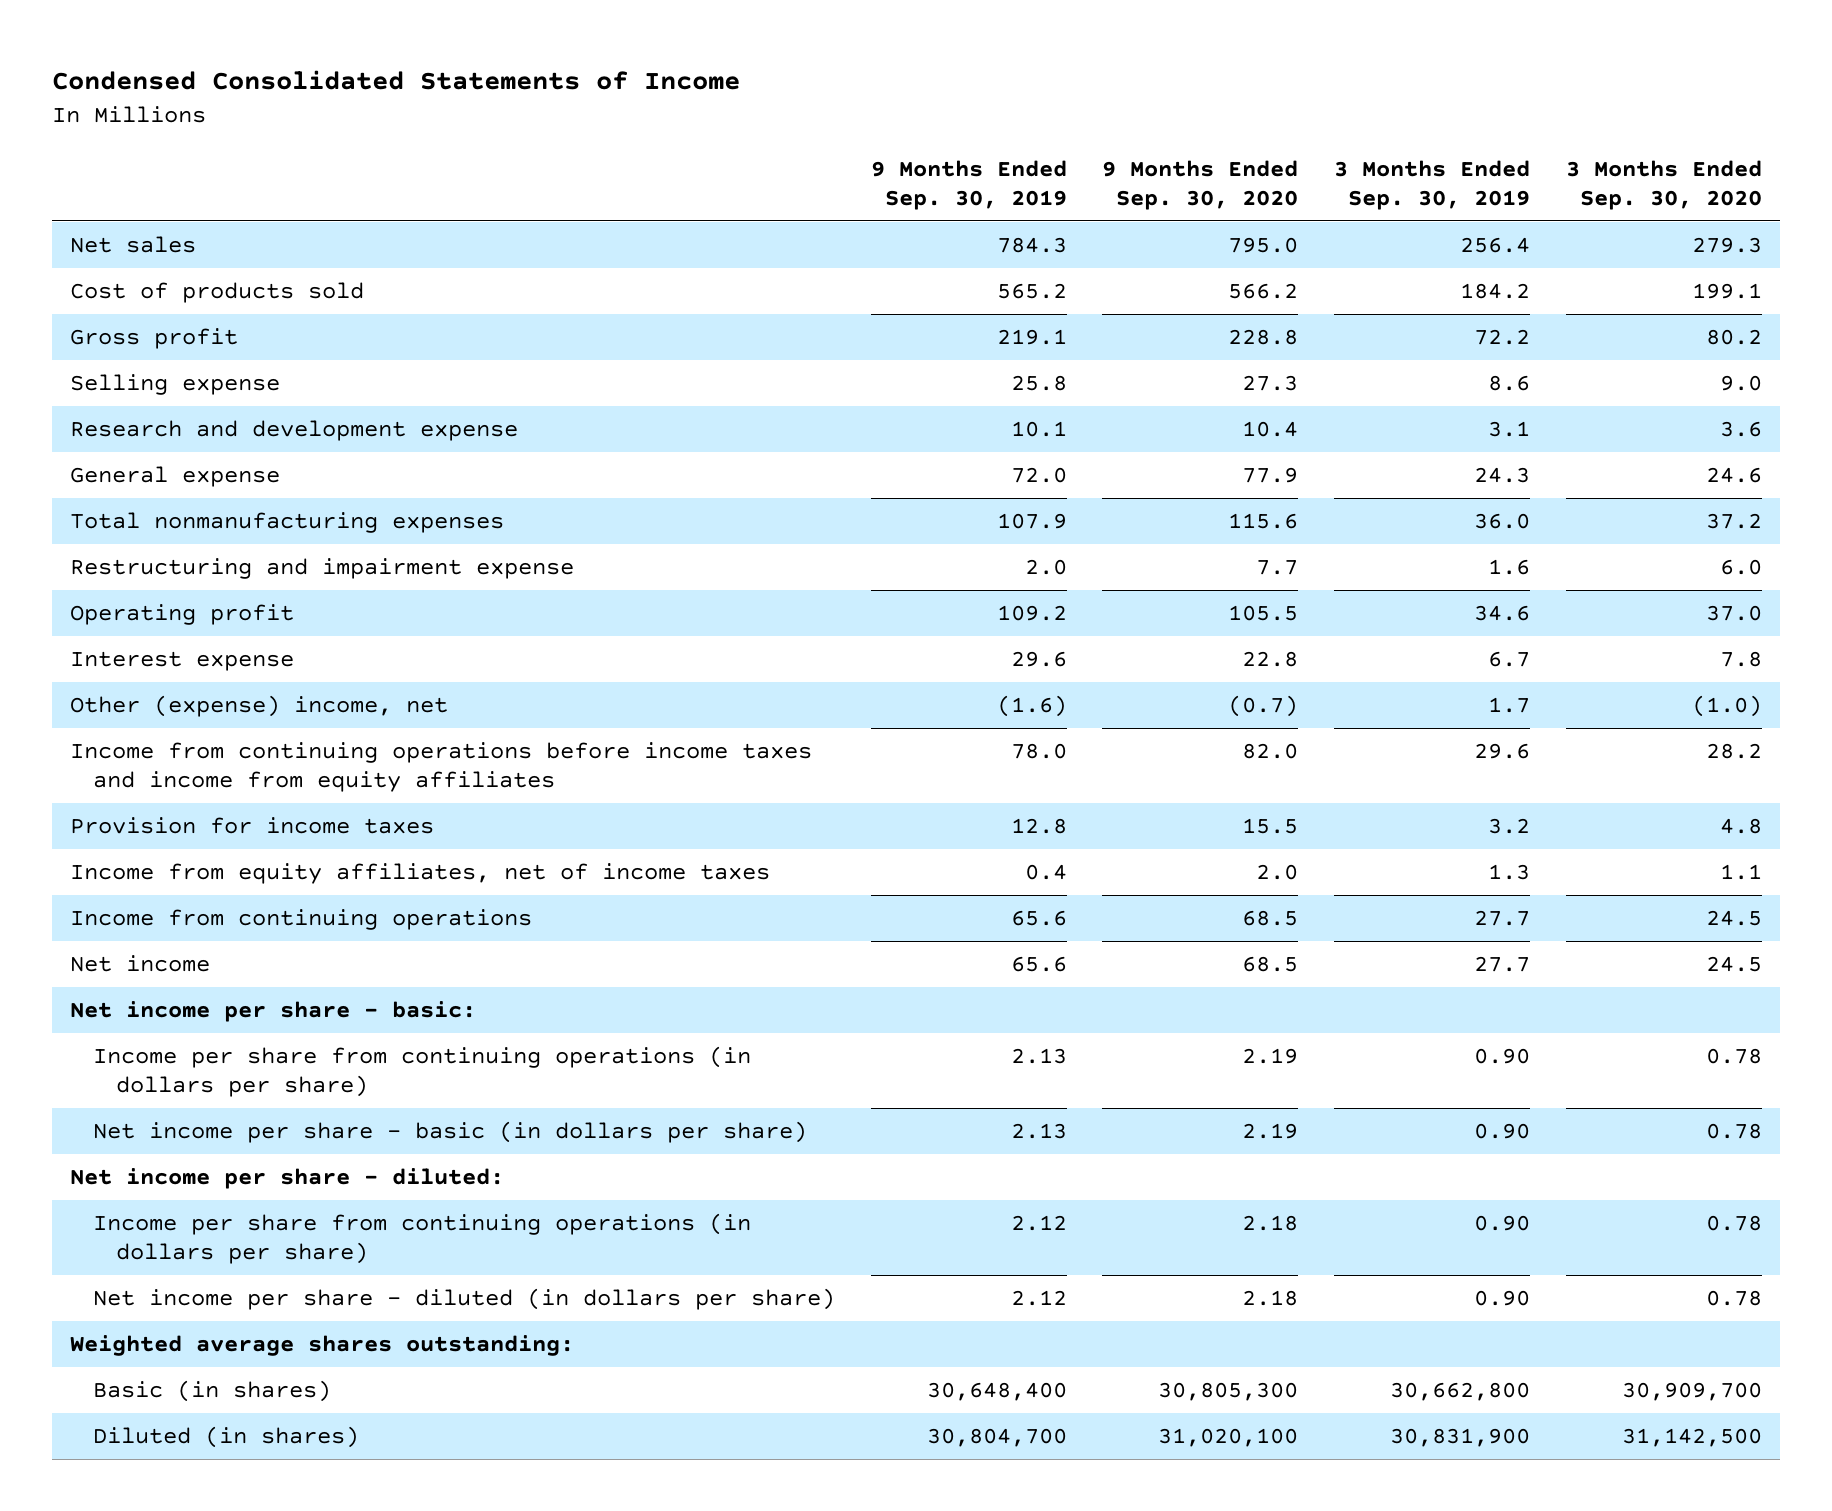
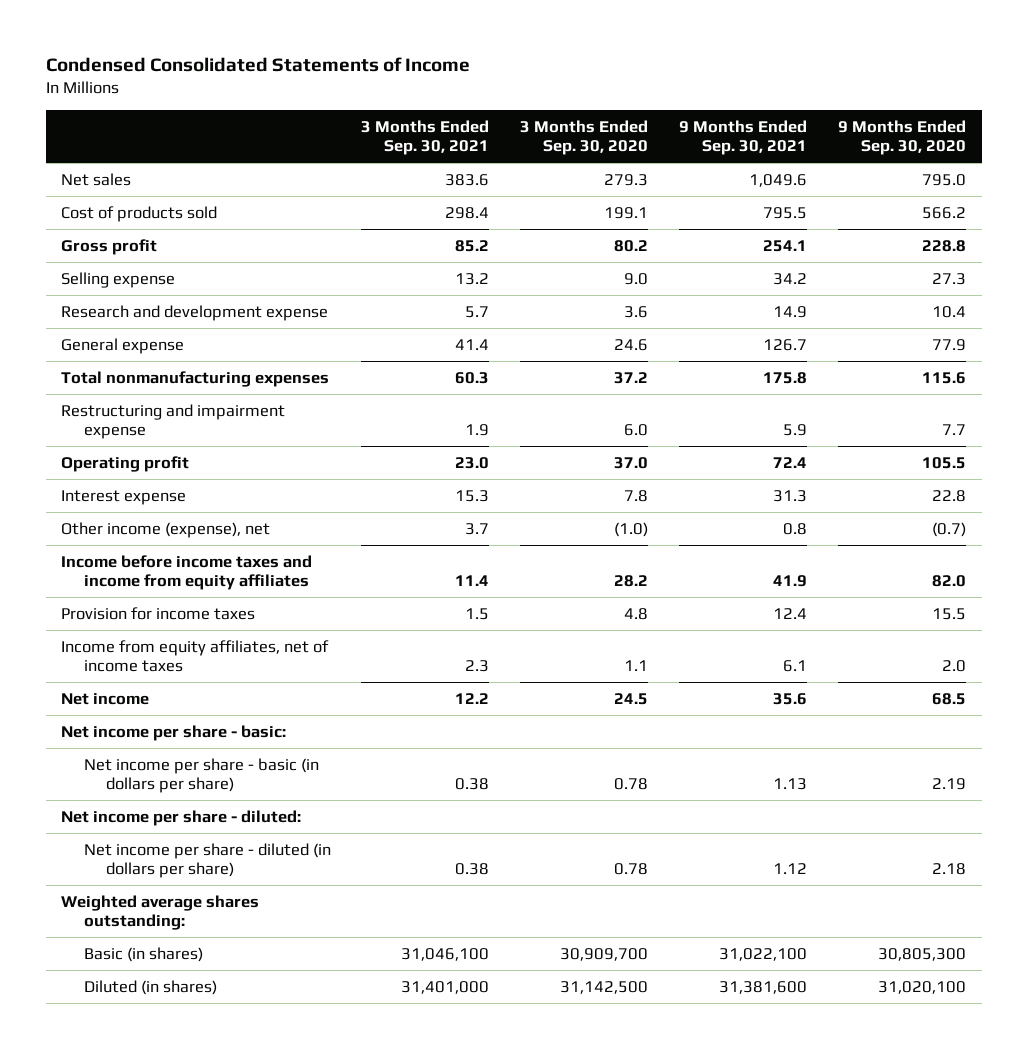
- | 9 Months Ended Sep. 30, 2019 | 9 Months Ended Sep. 30, 2020 | 3 Months Ended Sep. 30, 2019 | 3 Months Ended Sep. 30, 2020
+ | 3 Months Ended Sep. 30, 2021 | 3 Months Ended Sep. 30, 2020 | 9 Months Ended Sep. 30, 2021 | 9 Months Ended Sep. 30, 2020
- Other (expense) income, net | (1.6) | (0.7) | 1.7 | (1.0)
- Income from continuing operations before income taxes and income from equity affiliates | 78.0 | 82.0 | 29.6 | 28.2
+ Other income (expense), net | 3.7 | (1.0) | 0.8 | (0.7)
+ Income before income taxes and income from equity affiliates | 11.4 | 28.2 | 41.9 | 82.0
- Income from continuing operations | 65.6 | 68.5 | 27.7 | 24.5
- Income per share from continuing operations (in dollars per share) | 2.13 | 2.19 | 0.90 | 0.78
- Income per share from continuing operations (in dollars per share) | 2.12 | 2.18 | 0.90 | 0.78

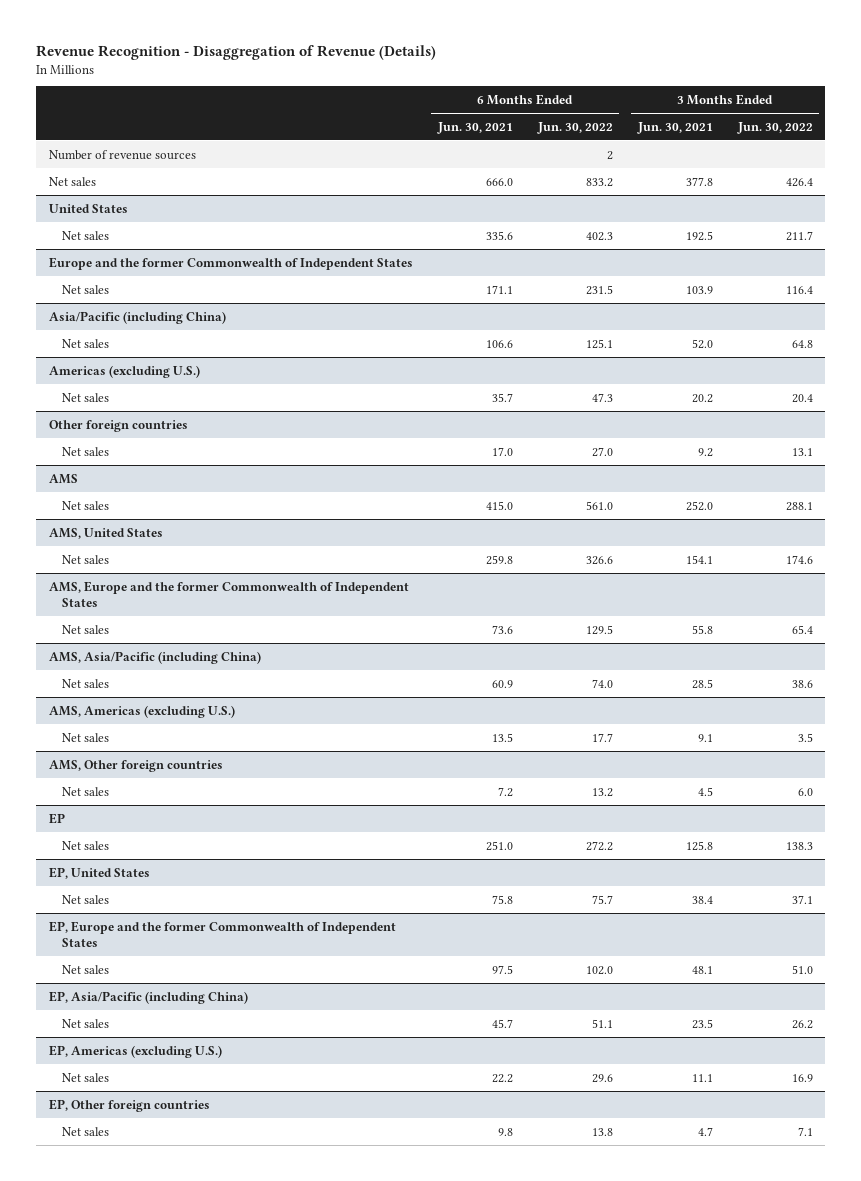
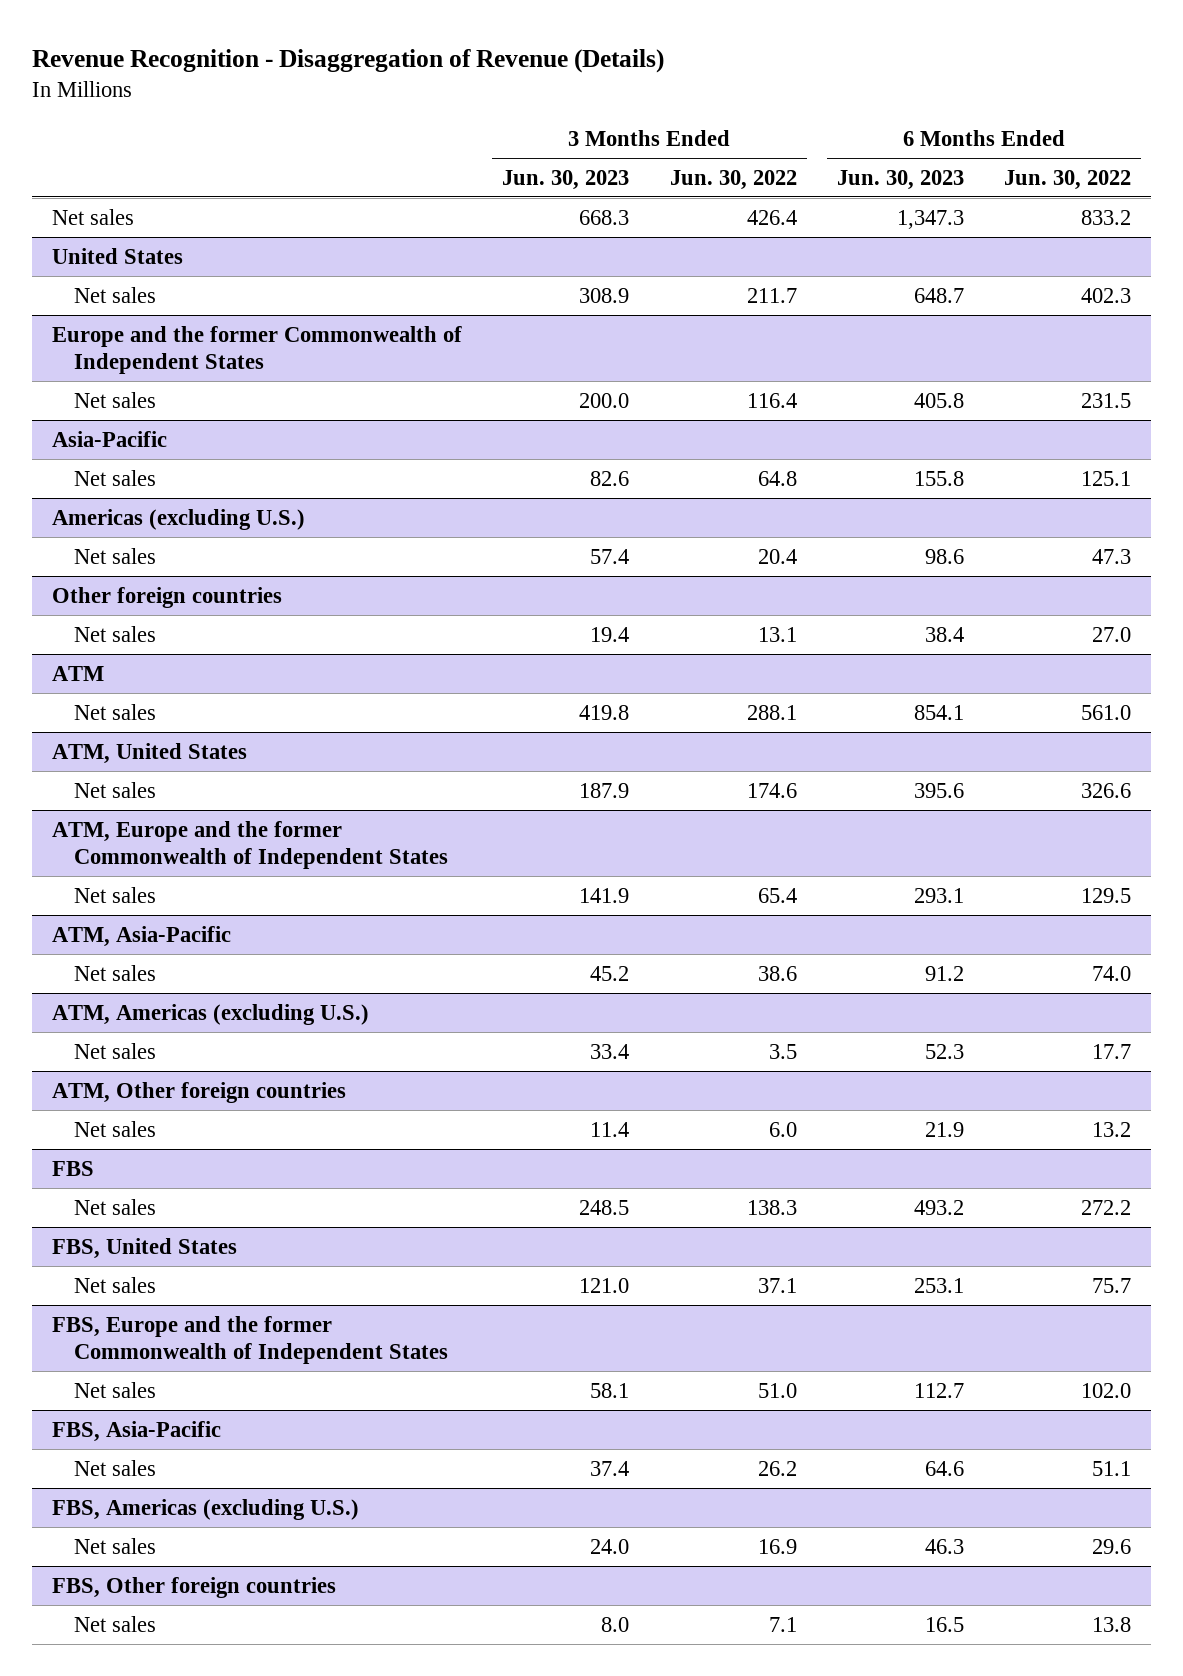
- | 6 Months Ended Jun. 30, 2021 | 6 Months Ended Jun. 30, 2022 | 3 Months Ended Jun. 30, 2021 | 3 Months Ended Jun. 30, 2022
+ | 3 Months Ended Jun. 30, 2023 | 3 Months Ended Jun. 30, 2022 | 6 Months Ended Jun. 30, 2023 | 6 Months Ended Jun. 30, 2022
- Number of revenue sources | | 2 | |
- Asia/Pacific (including China)
+ Asia-Pacific
- AMS
+ ATM
- AMS, United States
+ ATM, United States
- AMS, Europe and the former Commonwealth of Independent States
+ ATM, Europe and the former Commonwealth of Independent States
- AMS, Asia/Pacific (including China)
+ ATM, Asia-Pacific
- AMS, Americas (excluding U.S.)
+ ATM, Americas (excluding U.S.)
- AMS, Other foreign countries
+ ATM, Other foreign countries
- EP
+ FBS
- EP, United States
+ FBS, United States
- EP, Europe and the former Commonwealth of Independent States
+ FBS, Europe and the former Commonwealth of Independent States
- EP, Asia/Pacific (including China)
+ FBS, Asia-Pacific
- EP, Americas (excluding U.S.)
+ FBS, Americas (excluding U.S.)
- EP, Other foreign countries
+ FBS, Other foreign countries

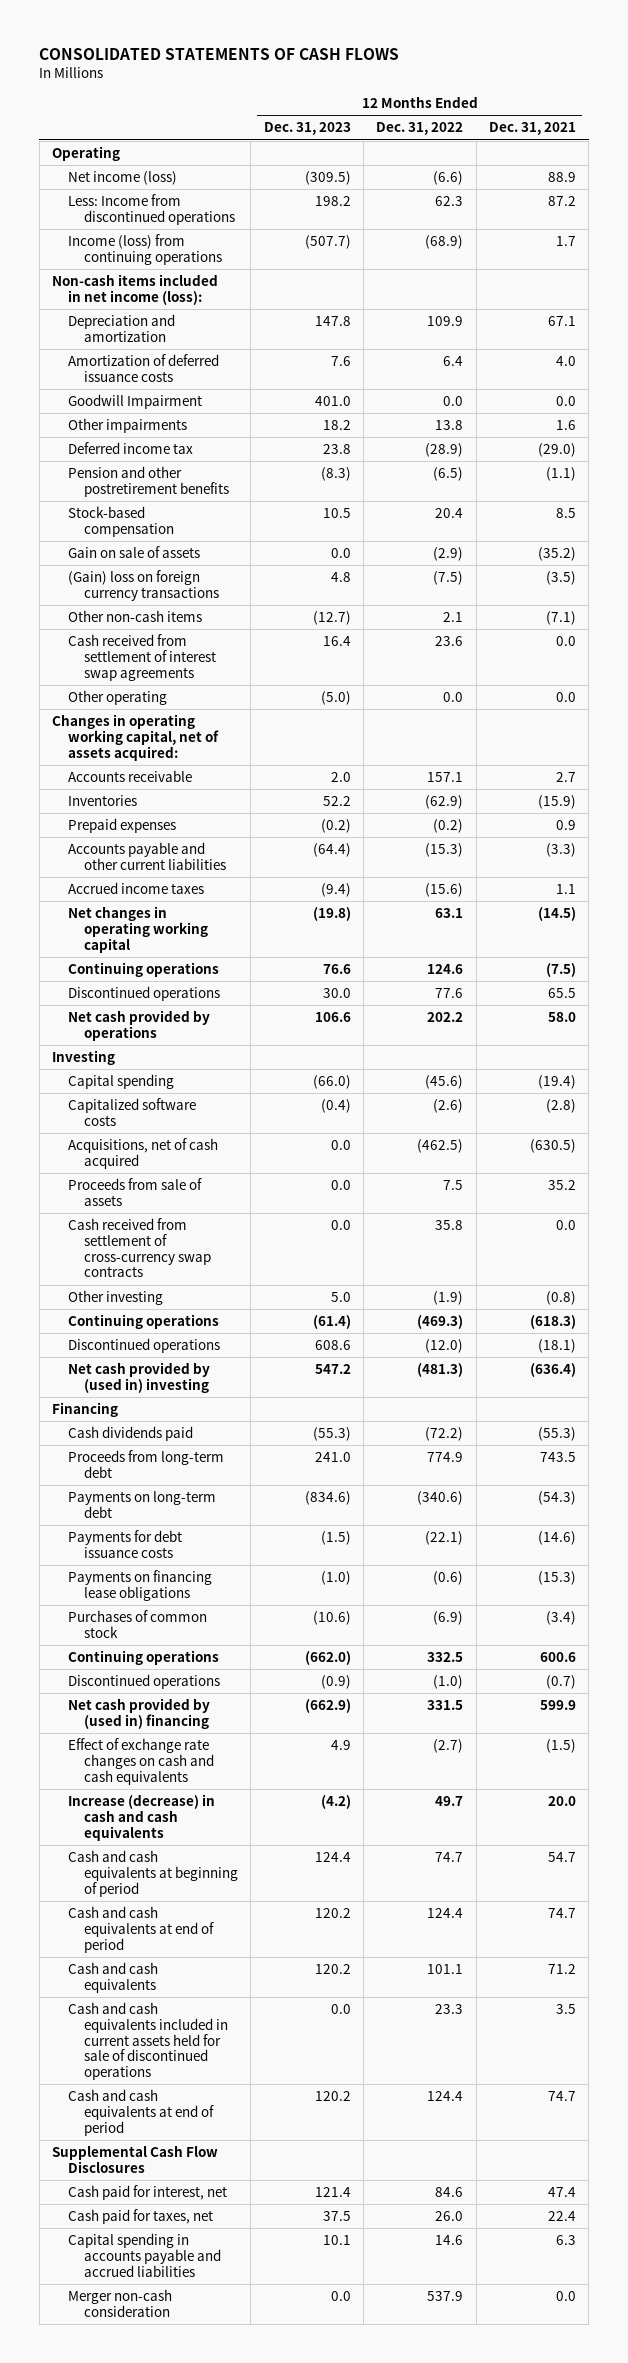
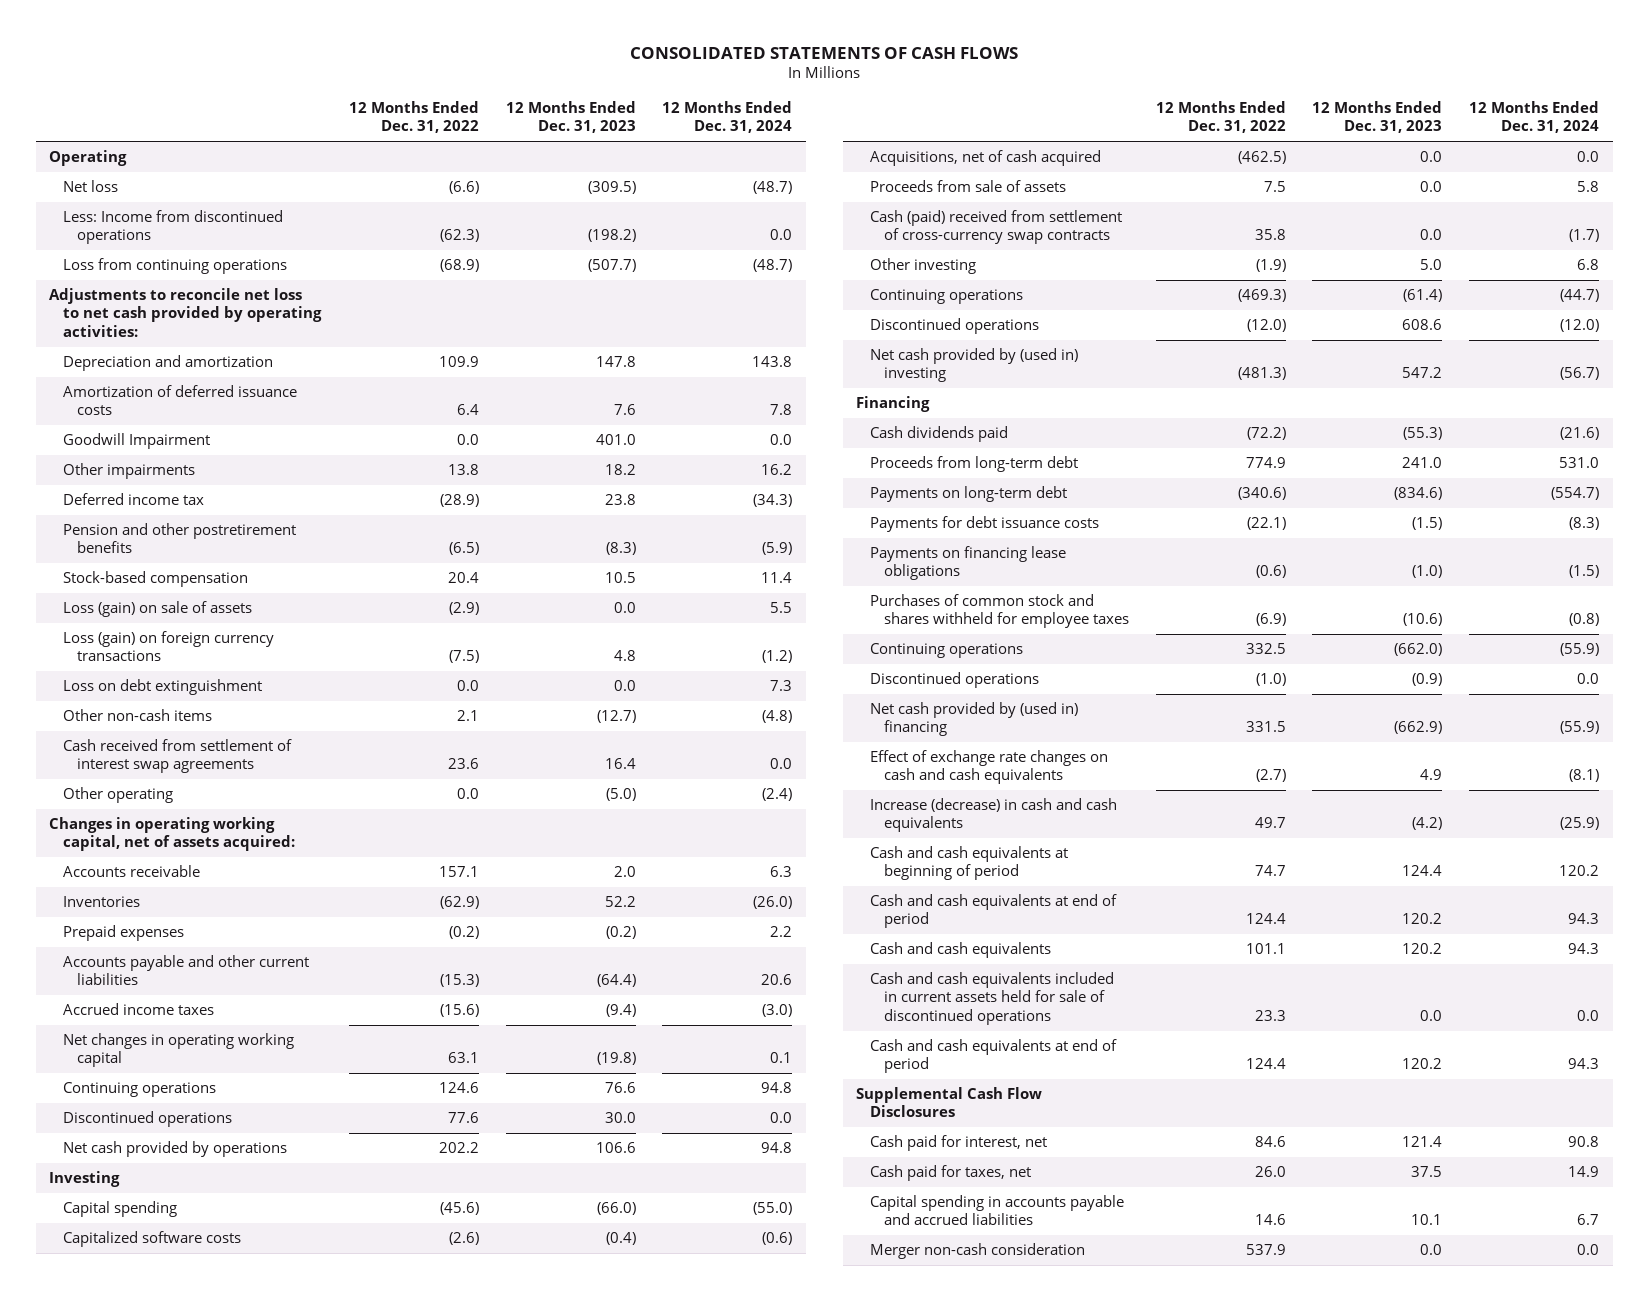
- | 12 Months Ended Dec. 31, 2023 | 12 Months Ended Dec. 31, 2022 | 12 Months Ended Dec. 31, 2021
+ | 12 Months Ended Dec. 31, 2022 | 12 Months Ended Dec. 31, 2023 | 12 Months Ended Dec. 31, 2024
- Net income (loss) | (309.5) | (6.6) | 88.9
- Less: Income from discontinued operations | 198.2 | 62.3 | 87.2
- Income (loss) from continuing operations | (507.7) | (68.9) | 1.7
- Non-cash items included in net income (loss):
+ Net loss | (6.6) | (309.5) | (48.7)
+ Less: Income from discontinued operations | (62.3) | (198.2) | 0.0
+ Loss from continuing operations | (68.9) | (507.7) | (48.7)
+ Adjustments to reconcile net loss to net cash provided by operating activities:
- Gain on sale of assets | 0.0 | (2.9) | (35.2)
- (Gain) loss on foreign currency transactions | 4.8 | (7.5) | (3.5)
+ Loss (gain) on sale of assets | (2.9) | 0.0 | 5.5
+ Loss (gain) on foreign currency transactions | (7.5) | 4.8 | (1.2)
+ Loss on debt extinguishment | 0.0 | 0.0 | 7.3
- Cash received from settlement of cross-currency swap contracts | 0.0 | 35.8 | 0.0
+ Cash (paid) received from settlement of cross-currency swap contracts | 35.8 | 0.0 | (1.7)
- Purchases of common stock | (10.6) | (6.9) | (3.4)
+ Purchases of common stock and shares withheld for employee taxes | (6.9) | (10.6) | (0.8)

